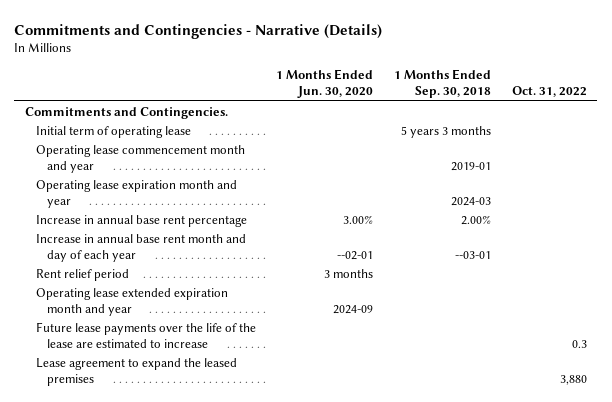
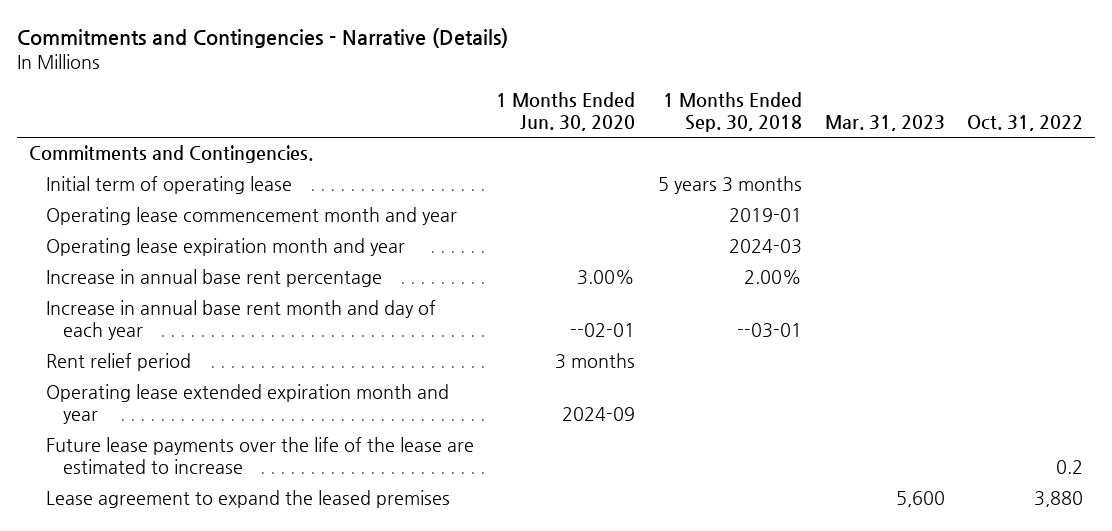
- | 1 Months Ended Jun. 30, 2020 | 1 Months Ended Sep. 30, 2018 | Oct. 31, 2022
+ | 1 Months Ended Jun. 30, 2020 | 1 Months Ended Sep. 30, 2018 | Mar. 31, 2023 | Oct. 31, 2022
- Future lease payments over the life of the lease are estimated to increase | | | 0.3
+ Future lease payments over the life of the lease are estimated to increase | | | | 0.2

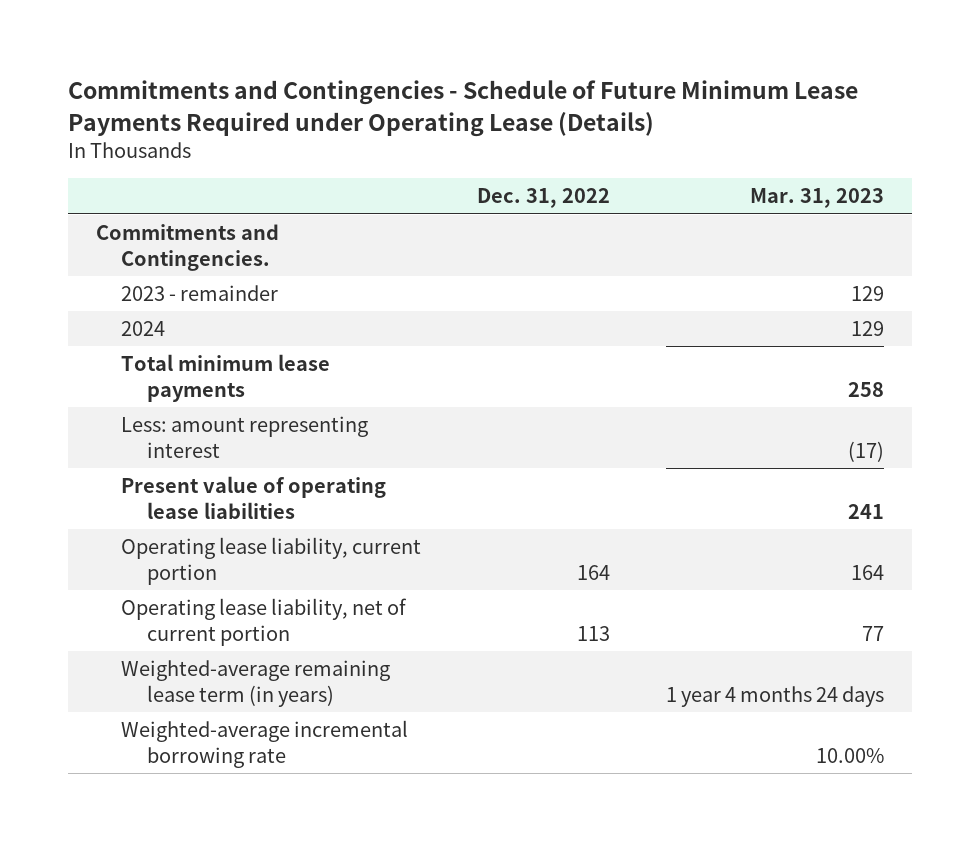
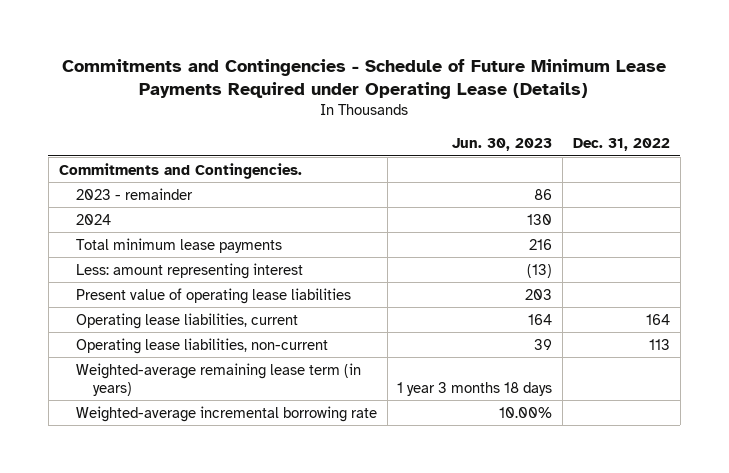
- | Dec. 31, 2022 | Mar. 31, 2023
+ | Jun. 30, 2023 | Dec. 31, 2022
- Operating lease liability, current portion | 164 | 164
- Operating lease liability, net of current portion | 113 | 77
+ Operating lease liabilities, current | 164 | 164
+ Operating lease liabilities, non-current | 39 | 113

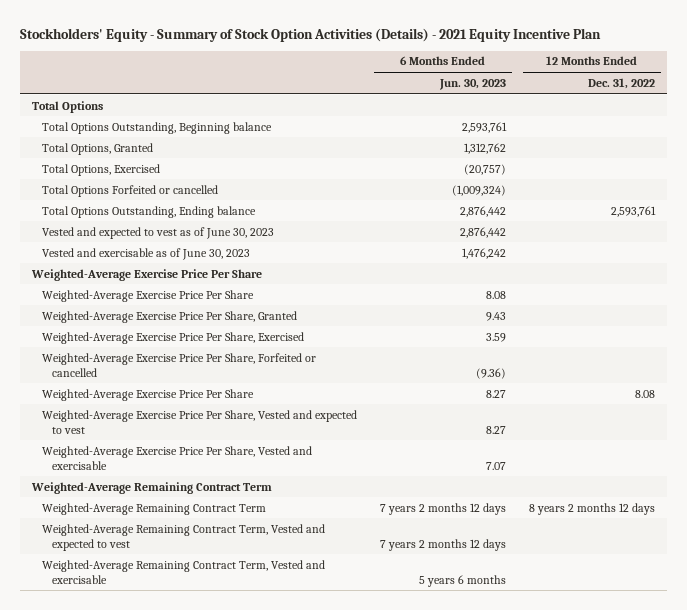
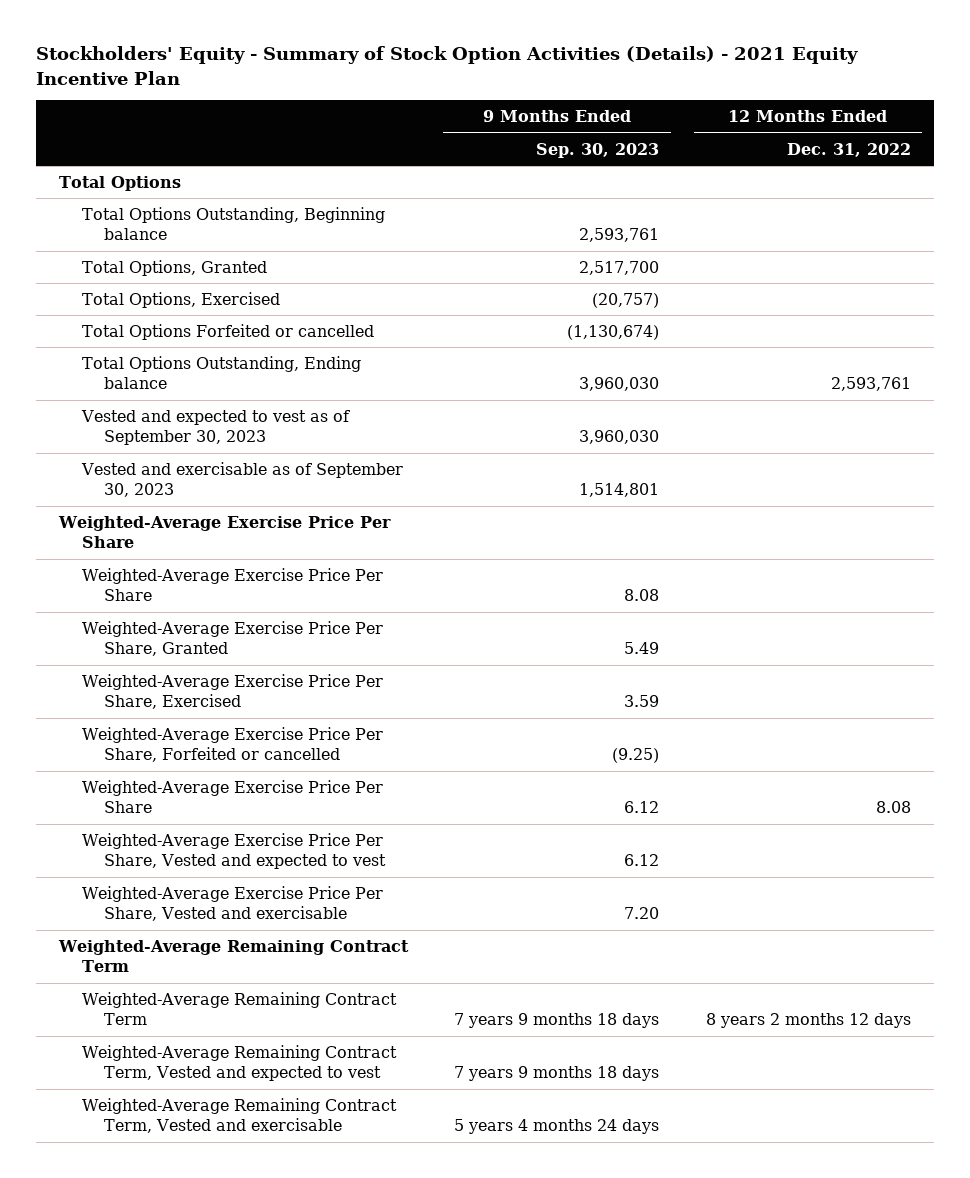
- | 6 Months Ended Jun. 30, 2023 | 12 Months Ended Dec. 31, 2022
+ | 9 Months Ended Sep. 30, 2023 | 12 Months Ended Dec. 31, 2022
- Vested and expected to vest as of June 30, 2023 | 2,876,442 |
- Vested and exercisable as of June 30, 2023 | 1,476,242 |
+ Vested and expected to vest as of September 30, 2023 | 3,960,030 |
+ Vested and exercisable as of September 30, 2023 | 1,514,801 |

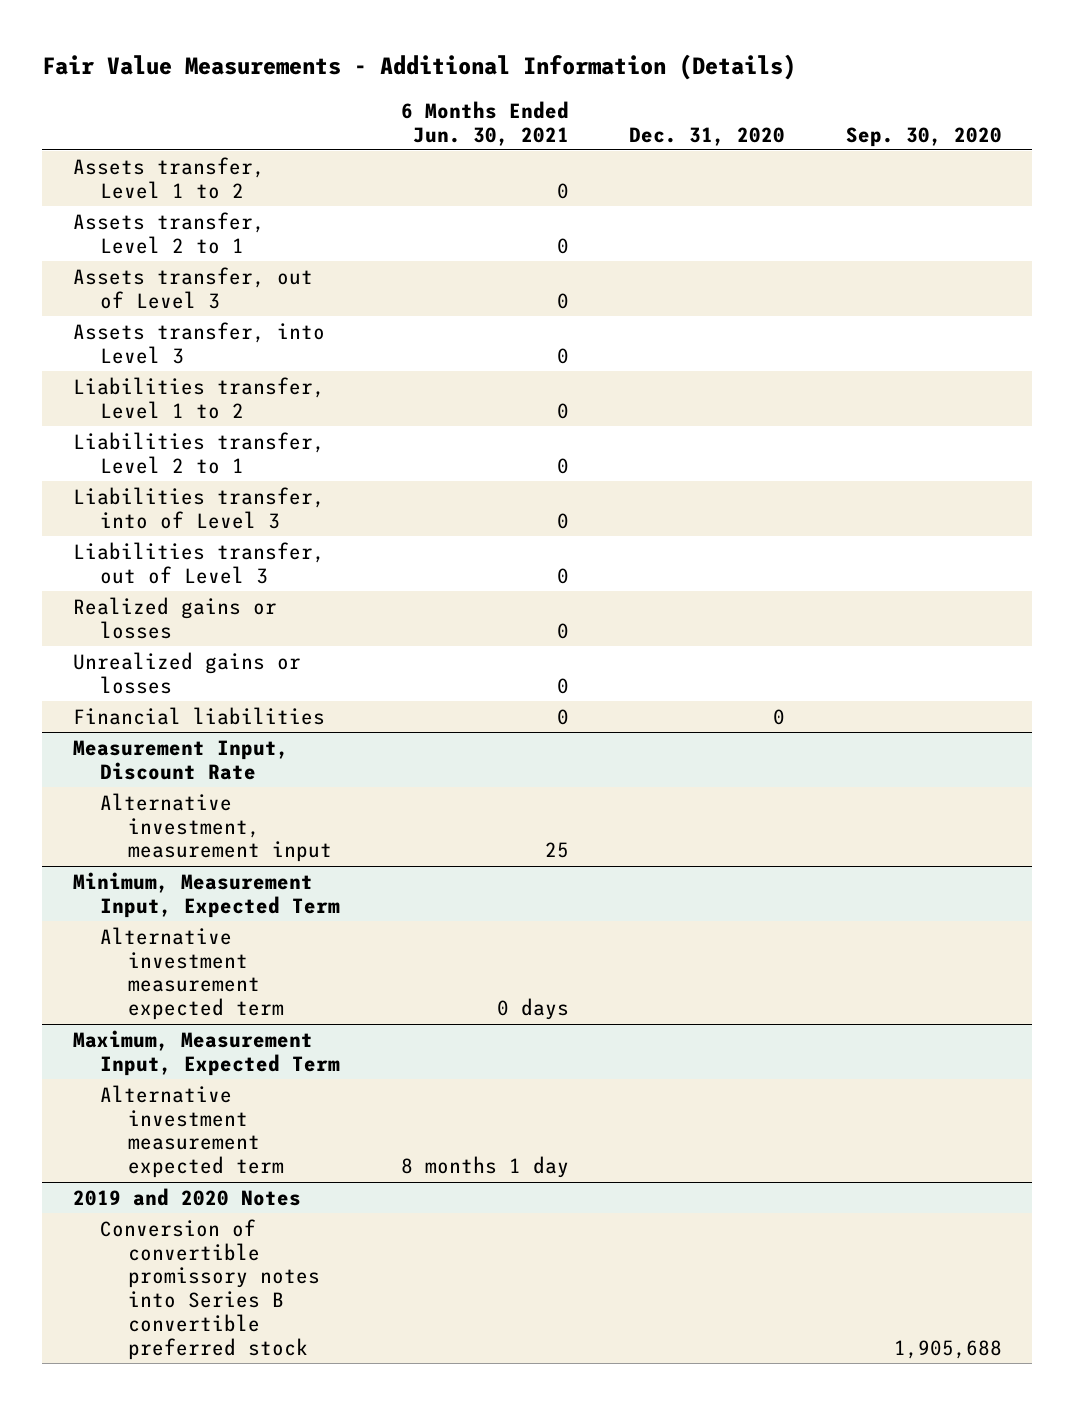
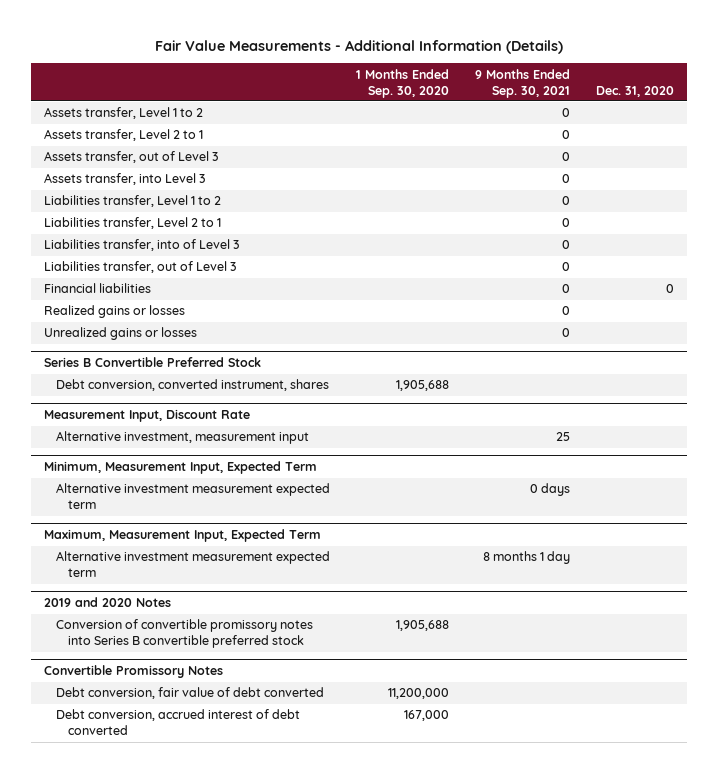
- | 6 Months Ended Jun. 30, 2021 | Dec. 31, 2020 | Sep. 30, 2020
+ | 1 Months Ended Sep. 30, 2020 | 9 Months Ended Sep. 30, 2021 | Dec. 31, 2020
moved up: Financial liabilities | | 0 | 0
+ Series B Convertible Preferred Stock
+ Debt conversion, converted instrument, shares | 1,905,688 | |
+ Convertible Promissory Notes
+ Debt conversion, fair value of debt converted | 11,200,000 | |
+ Debt conversion, accrued interest of debt converted | 167,000 | |

